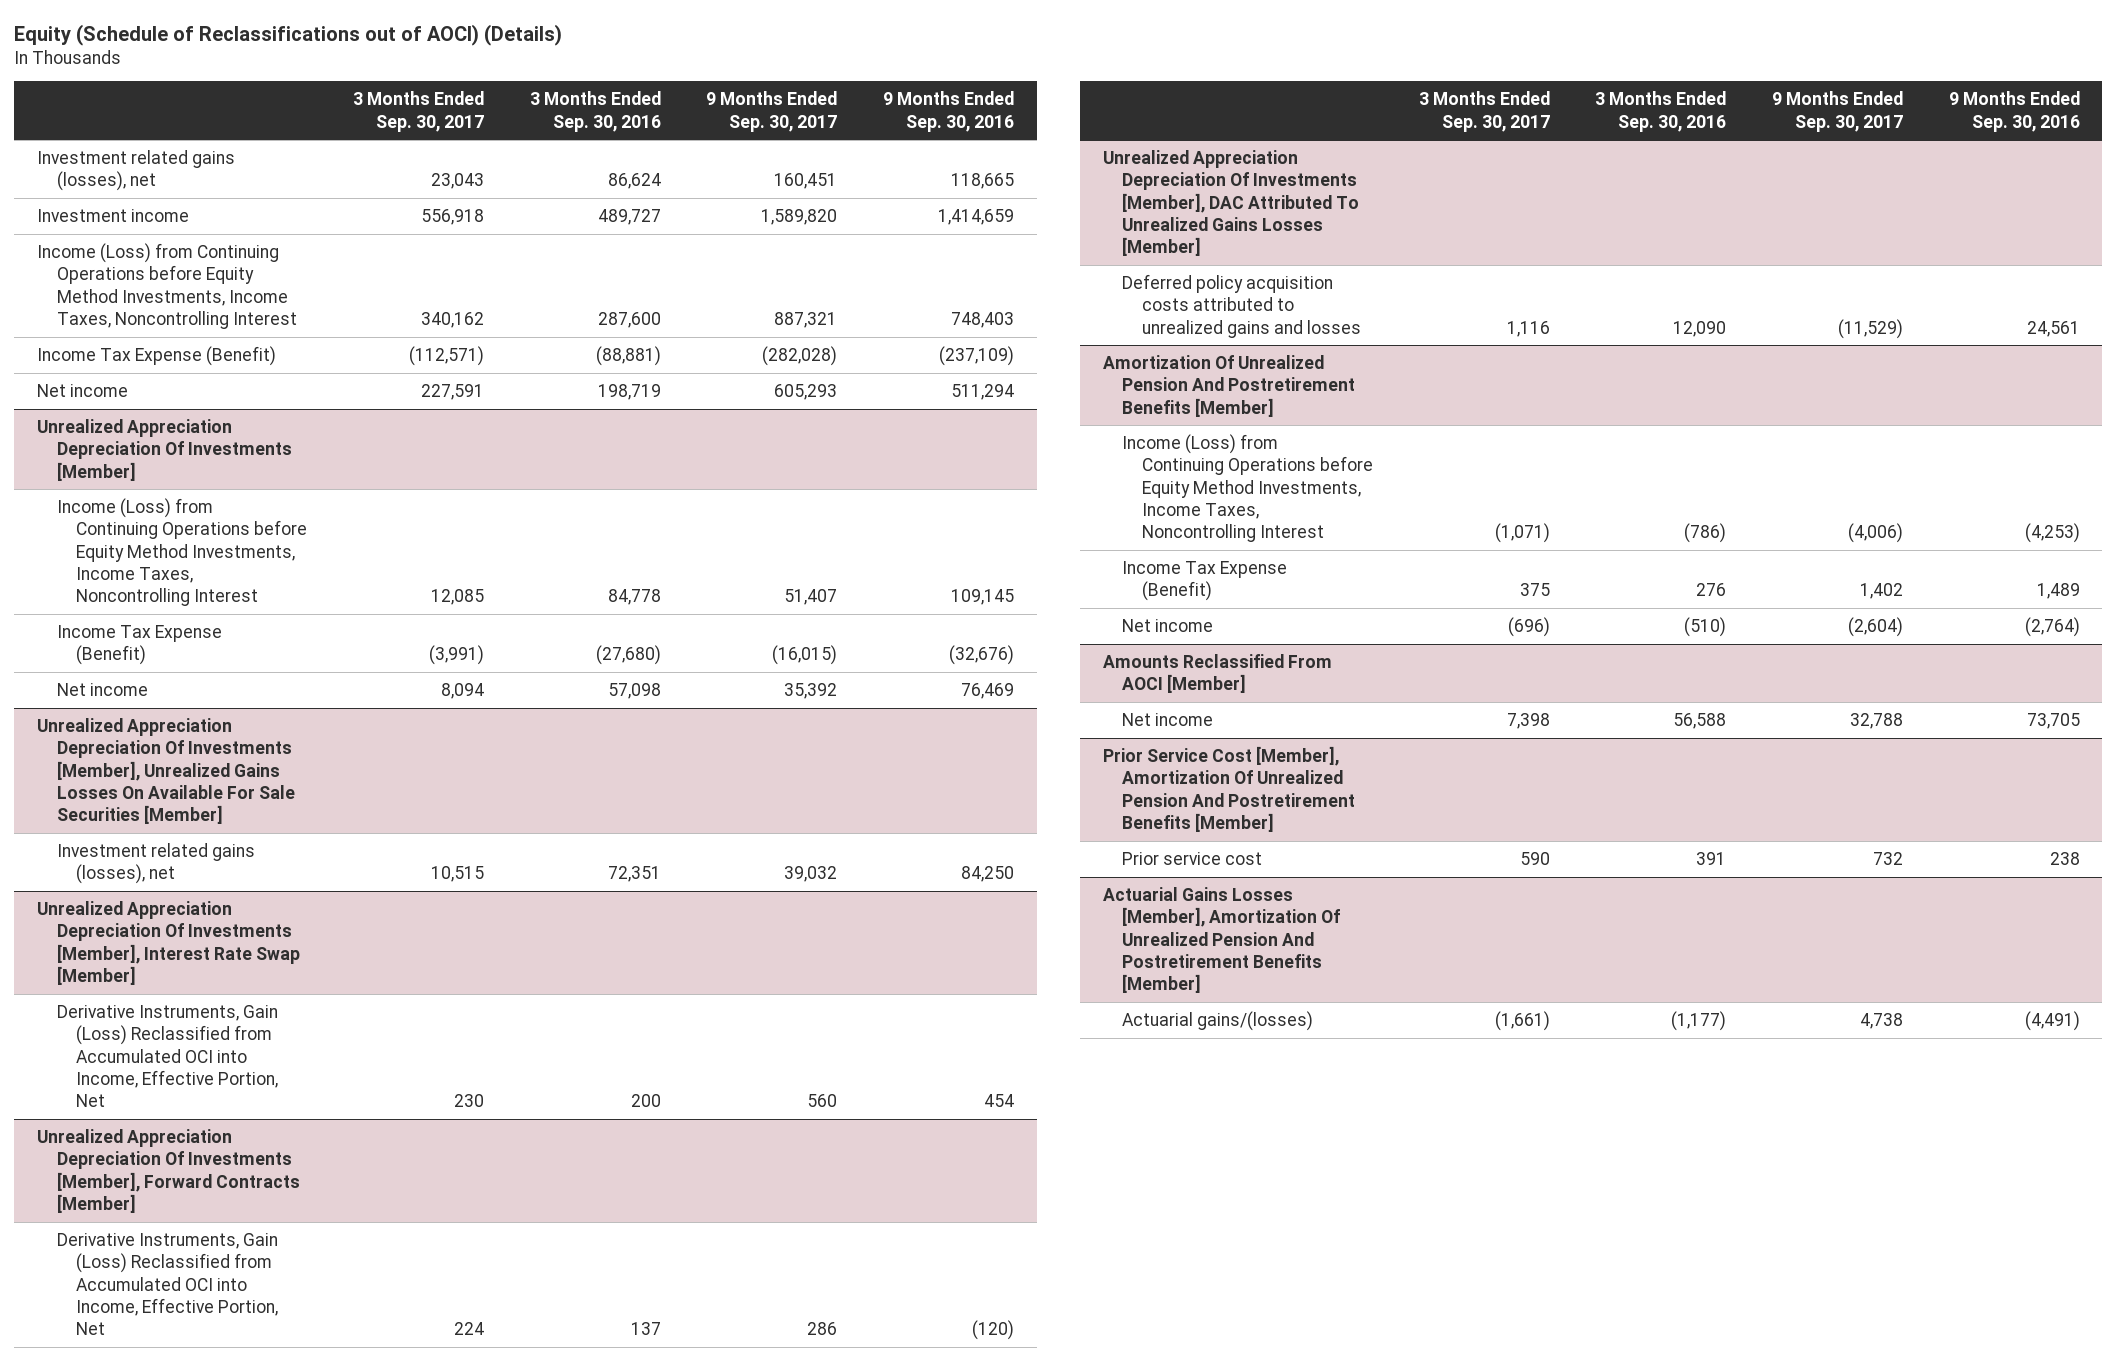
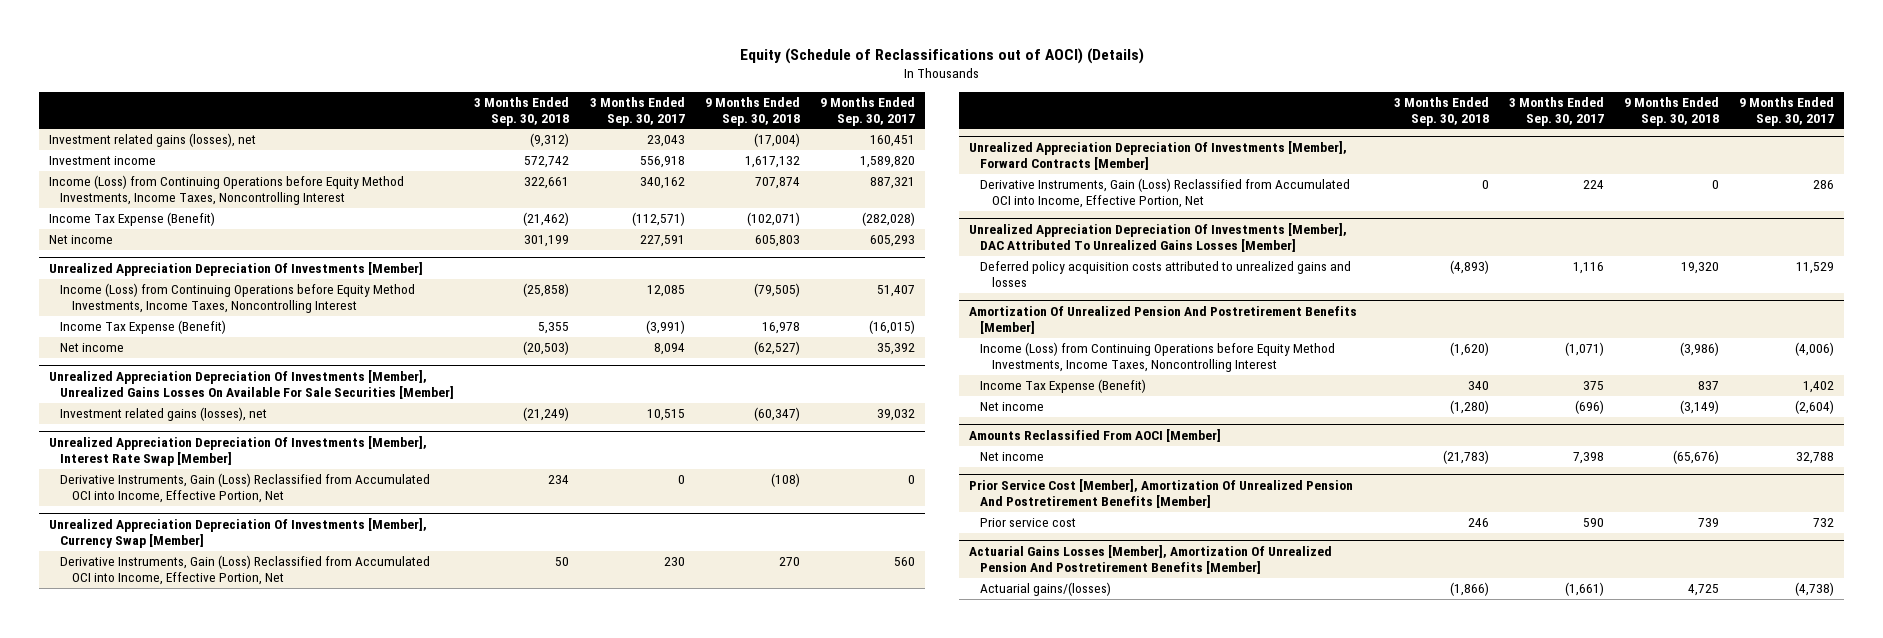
- | 3 Months Ended Sep. 30, 2017 | 3 Months Ended Sep. 30, 2016 | 9 Months Ended Sep. 30, 2017 | 9 Months Ended Sep. 30, 2016
+ | 3 Months Ended Sep. 30, 2018 | 3 Months Ended Sep. 30, 2017 | 9 Months Ended Sep. 30, 2018 | 9 Months Ended Sep. 30, 2017
@ Unrealized Appreciation Depreciation Of Investments [Member], Interest Rate Swap [Member]
+ Derivative Instruments, Gain (Loss) Reclassified from Accumulated OCI into Income, Effective Portion, Net | 234 | 0 | (108) | 0
+ Unrealized Appreciation Depreciation Of Investments [Member], Currency Swap [Member]
@ Unrealized Appreciation Depreciation Of Investments [Member], DAC Attributed To Unrealized Gains Losses [Member]
- Deferred policy acquisition costs attributed to unrealized gains and losses | 1,116 | 12,090 | (11,529) | 24,561
+ Deferred policy acquisition costs attributed to unrealized gains and losses | (4,893) | 1,116 | 19,320 | 11,529
@ Actuarial Gains Losses [Member], Amortization Of Unrealized Pension And Postretirement Benefits [Member]
- Actuarial gains/(losses) | (1,661) | (1,177) | 4,738 | (4,491)
+ Actuarial gains/(losses) | (1,866) | (1,661) | 4,725 | (4,738)

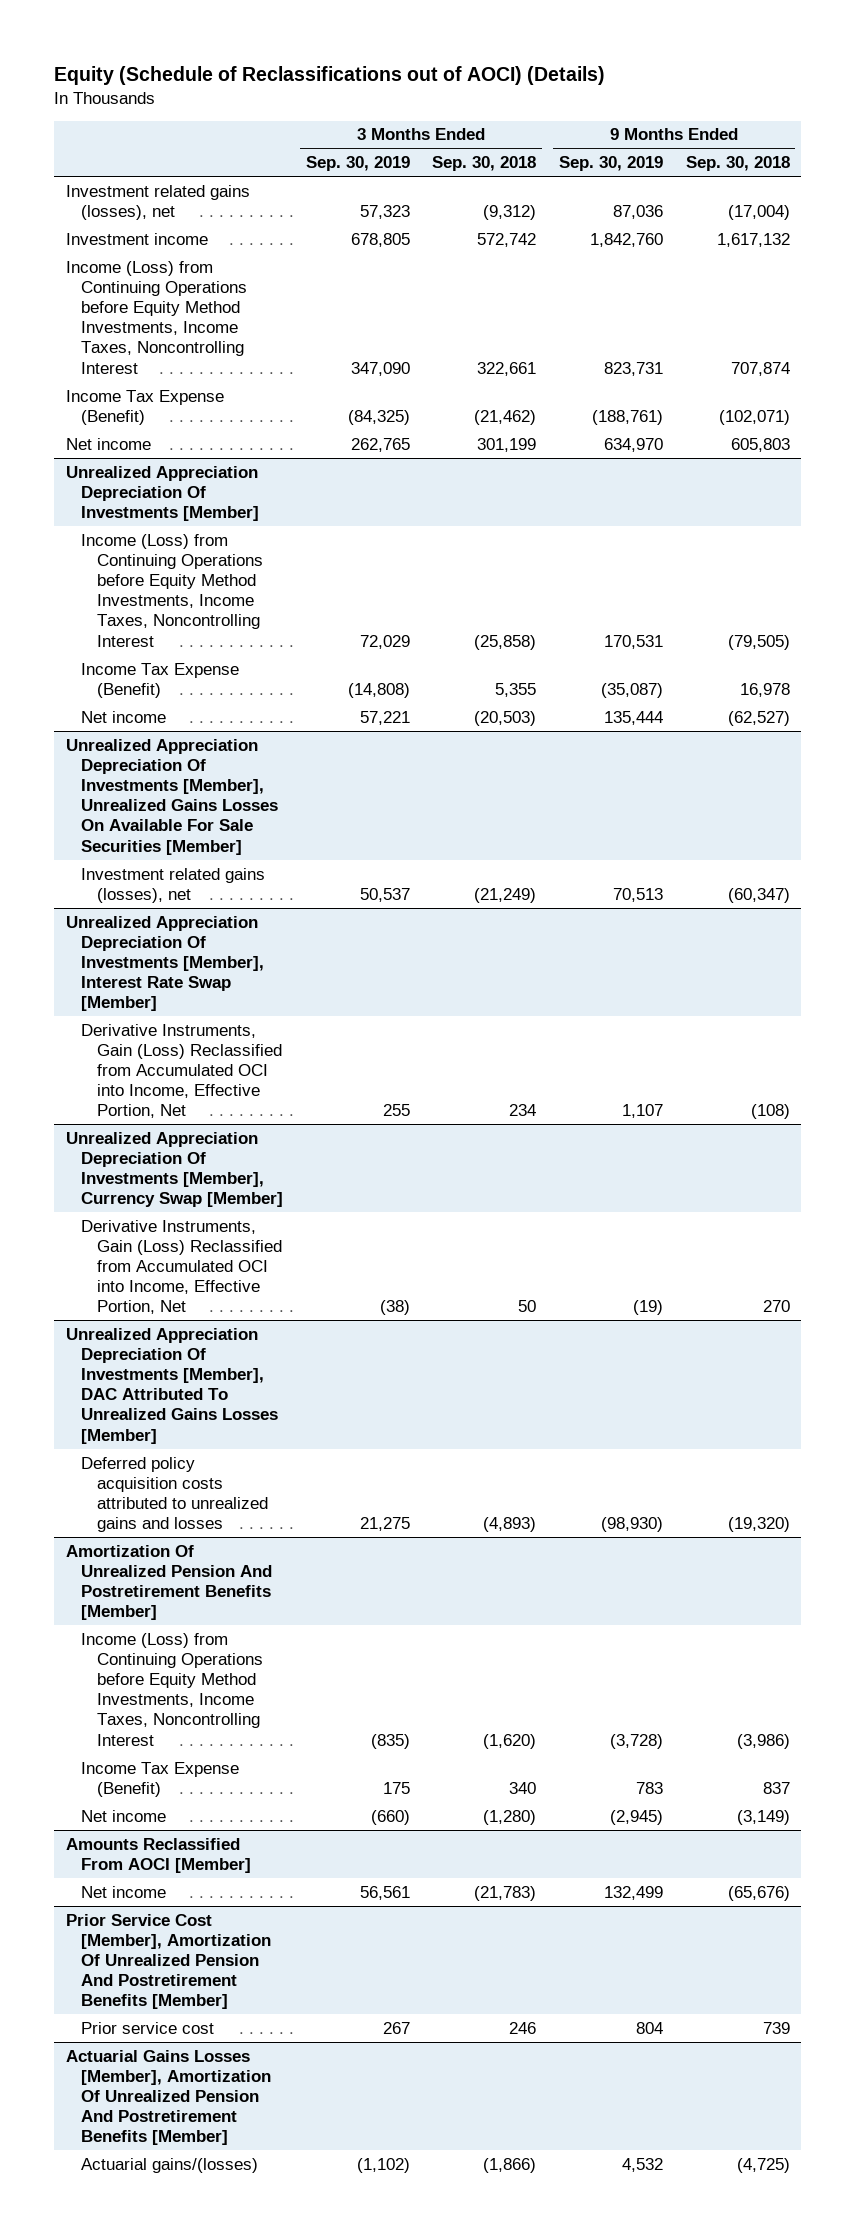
- | 3 Months Ended Sep. 30, 2018 | 3 Months Ended Sep. 30, 2017 | 9 Months Ended Sep. 30, 2018 | 9 Months Ended Sep. 30, 2017
+ | 3 Months Ended Sep. 30, 2019 | 3 Months Ended Sep. 30, 2018 | 9 Months Ended Sep. 30, 2019 | 9 Months Ended Sep. 30, 2018
- Unrealized Appreciation Depreciation Of Investments [Member], Forward Contracts [Member]
- Derivative Instruments, Gain (Loss) Reclassified from Accumulated OCI into Income, Effective Portion, Net | 0 | 224 | 0 | 286
@ Unrealized Appreciation Depreciation Of Investments [Member], DAC Attributed To Unrealized Gains Losses [Member]
- Deferred policy acquisition costs attributed to unrealized gains and losses | (4,893) | 1,116 | 19,320 | 11,529
+ Deferred policy acquisition costs attributed to unrealized gains and losses | 21,275 | (4,893) | (98,930) | (19,320)
@ Actuarial Gains Losses [Member], Amortization Of Unrealized Pension And Postretirement Benefits [Member]
- Actuarial gains/(losses) | (1,866) | (1,661) | 4,725 | (4,738)
+ Actuarial gains/(losses) | (1,102) | (1,866) | 4,532 | (4,725)

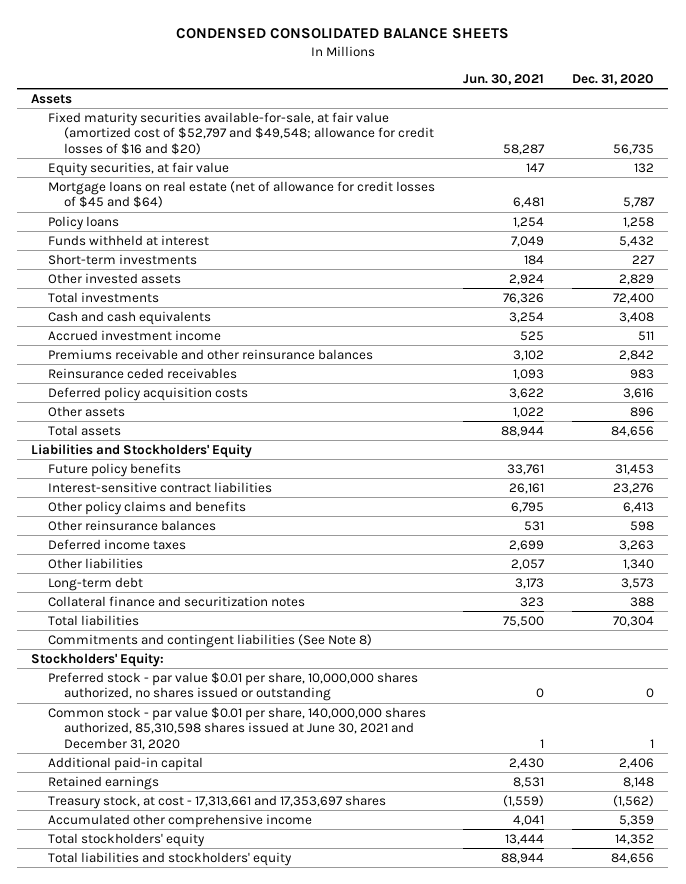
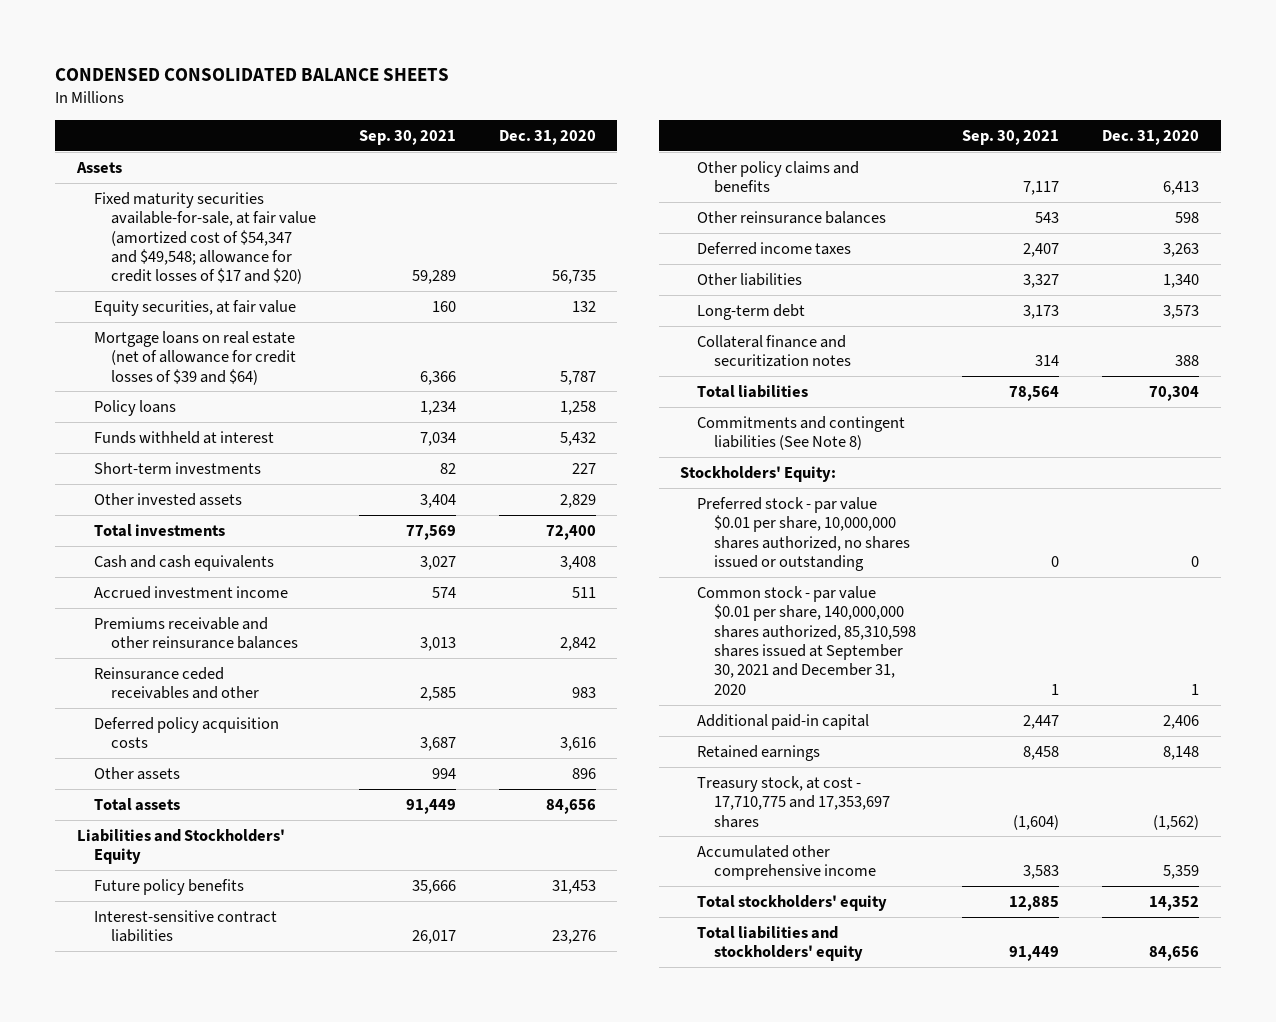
- | Jun. 30, 2021 | Dec. 31, 2020
+ | Sep. 30, 2021 | Dec. 31, 2020
- Fixed maturity securities available-for-sale, at fair value (amortized cost of $52,797 and $49,548; allowance for credit losses of $16 and $20) | 58,287 | 56,735
+ Fixed maturity securities available-for-sale, at fair value (amortized cost of $54,347 and $49,548; allowance for credit losses of $17 and $20) | 59,289 | 56,735
- Mortgage loans on real estate (net of allowance for credit losses of $45 and $64) | 6,481 | 5,787
+ Mortgage loans on real estate (net of allowance for credit losses of $39 and $64) | 6,366 | 5,787
- Reinsurance ceded receivables | 1,093 | 983
+ Reinsurance ceded receivables and other | 2,585 | 983
- Common stock - par value $0.01 per share, 140,000,000 shares authorized, 85,310,598 shares issued at June 30, 2021 and December 31, 2020 | 1 | 1
+ Common stock - par value $0.01 per share, 140,000,000 shares authorized, 85,310,598 shares issued at September 30, 2021 and December 31, 2020 | 1 | 1
- Treasury stock, at cost - 17,313,661 and 17,353,697 shares | (1,559) | (1,562)
+ Treasury stock, at cost - 17,710,775 and 17,353,697 shares | (1,604) | (1,562)

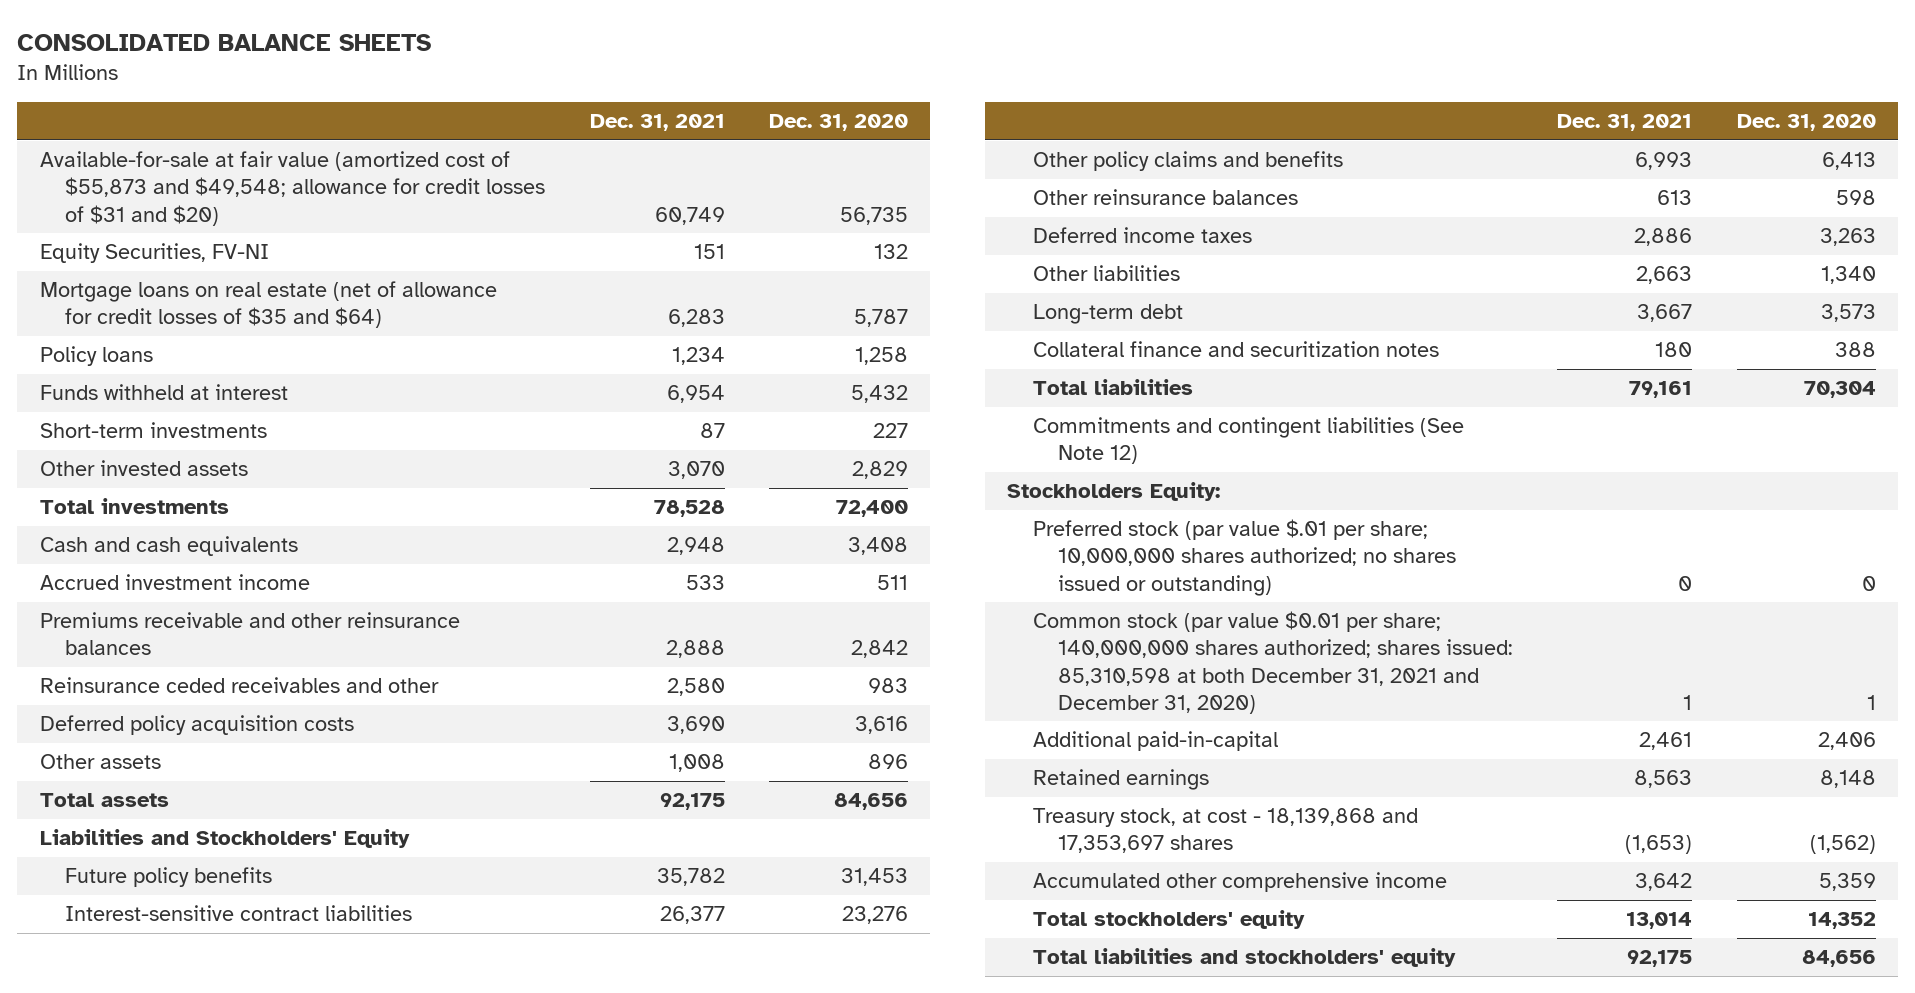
- CONDENSED CONSOLIDATED BALANCE SHEETS
+ CONSOLIDATED BALANCE SHEETS
- | Sep. 30, 2021 | Dec. 31, 2020
+ | Dec. 31, 2021 | Dec. 31, 2020
- Assets
- Fixed maturity securities available-for-sale, at fair value (amortized cost of $54,347 and $49,548; allowance for credit losses of $17 and $20) | 59,289 | 56,735
- Equity securities, at fair value | 160 | 132
- Mortgage loans on real estate (net of allowance for credit losses of $39 and $64) | 6,366 | 5,787
+ Available-for-sale at fair value (amortized cost of $55,873 and $49,548; allowance for credit losses of $31 and $20) | 60,749 | 56,735
+ Equity Securities, FV-NI | 151 | 132
+ Mortgage loans on real estate (net of allowance for credit losses of $35 and $64) | 6,283 | 5,787
- Commitments and contingent liabilities (See Note 8)
- Stockholders' Equity:
- Preferred stock - par value $0.01 per share, 10,000,000 shares authorized, no shares issued or outstanding | 0 | 0
- Common stock - par value $0.01 per share, 140,000,000 shares authorized, 85,310,598 shares issued at September 30, 2021 and December 31, 2020 | 1 | 1
- Additional paid-in capital | 2,447 | 2,406
+ Commitments and contingent liabilities (See Note 12)
+ Stockholders Equity:
+ Preferred stock (par value $.01 per share; 10,000,000 shares authorized; no shares issued or outstanding) | 0 | 0
+ Common stock (par value $0.01 per share; 140,000,000 shares authorized; shares issued: 85,310,598 at both December 31, 2021 and December 31, 2020) | 1 | 1
+ Additional paid-in-capital | 2,461 | 2,406
- Treasury stock, at cost - 17,710,775 and 17,353,697 shares | (1,604) | (1,562)
+ Treasury stock, at cost - 18,139,868 and 17,353,697 shares | (1,653) | (1,562)

